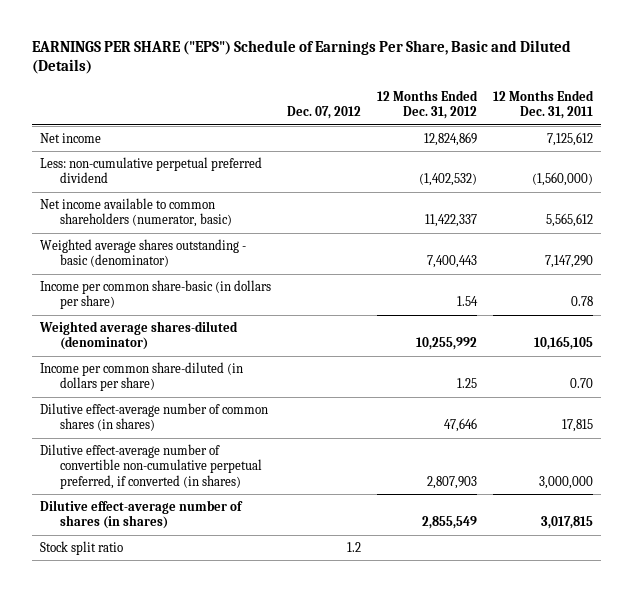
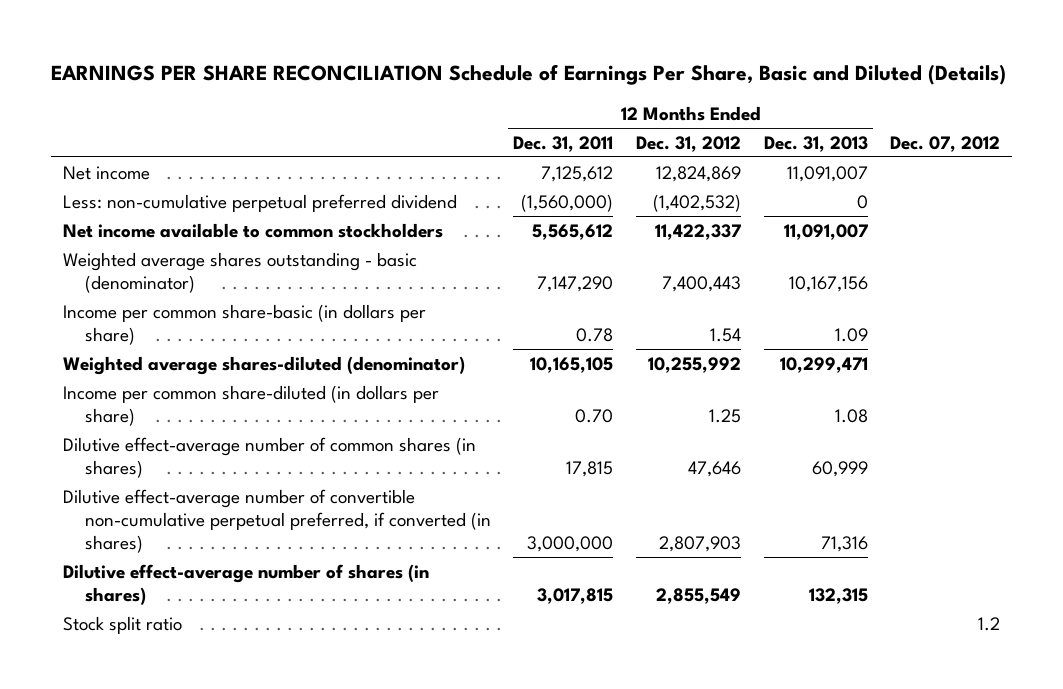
- EARNINGS PER SHARE ("EPS") Schedule of Earnings Per Share, Basic and Diluted (Details)
+ EARNINGS PER SHARE RECONCILIATION Schedule of Earnings Per Share, Basic and Diluted (Details)
- | Dec. 07, 2012 | 12 Months Ended Dec. 31, 2012 | 12 Months Ended Dec. 31, 2011
+ | 12 Months Ended Dec. 31, 2011 | 12 Months Ended Dec. 31, 2012 | 12 Months Ended Dec. 31, 2013 | Dec. 07, 2012
- Net income available to common shareholders (numerator, basic) | | 11,422,337 | 5,565,612
+ Net income available to common stockholders | 5,565,612 | 11,422,337 | 11,091,007 |

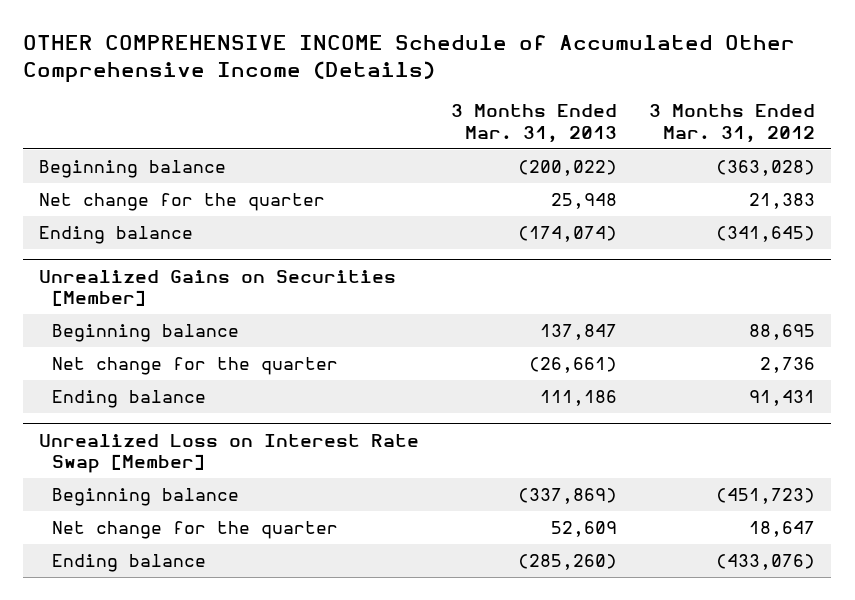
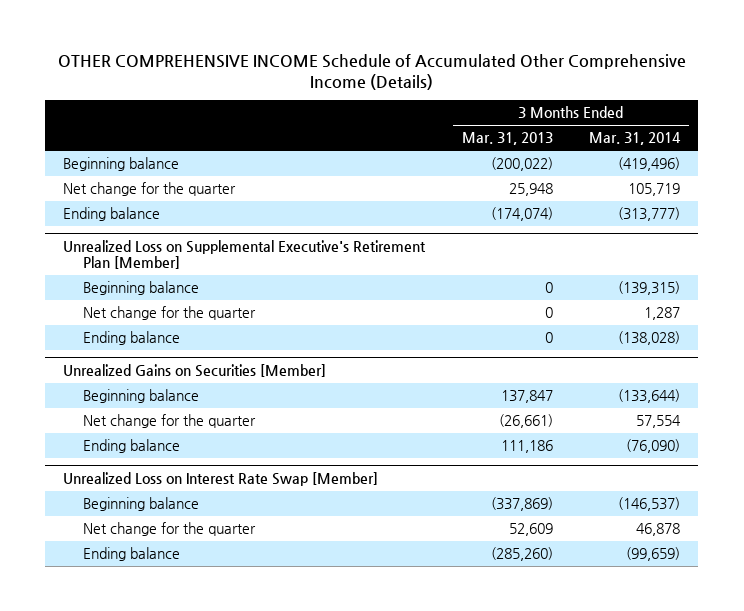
- | 3 Months Ended Mar. 31, 2013 | 3 Months Ended Mar. 31, 2012
+ | 3 Months Ended Mar. 31, 2013 | 3 Months Ended Mar. 31, 2014
+ Unrealized Loss on Supplemental Executive's Retirement Plan [Member]
+ Beginning balance | 0 | (139,315)
+ Net change for the quarter | 0 | 1,287
+ Ending balance | 0 | (138,028)

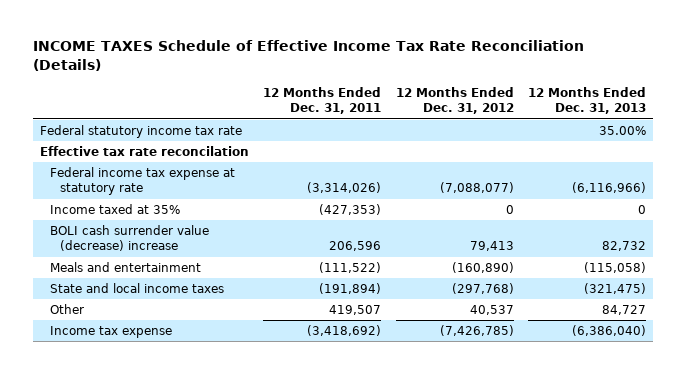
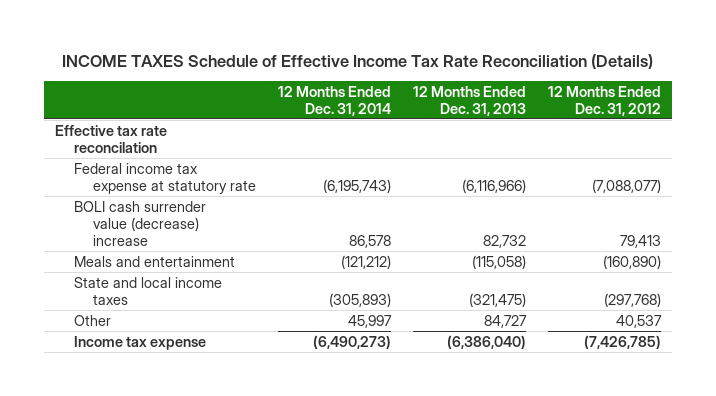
- | 12 Months Ended Dec. 31, 2011 | 12 Months Ended Dec. 31, 2012 | 12 Months Ended Dec. 31, 2013
+ | 12 Months Ended Dec. 31, 2014 | 12 Months Ended Dec. 31, 2013 | 12 Months Ended Dec. 31, 2012
- Federal statutory income tax rate | | | 35.00%
- Income taxed at 35% | (427,353) | 0 | 0

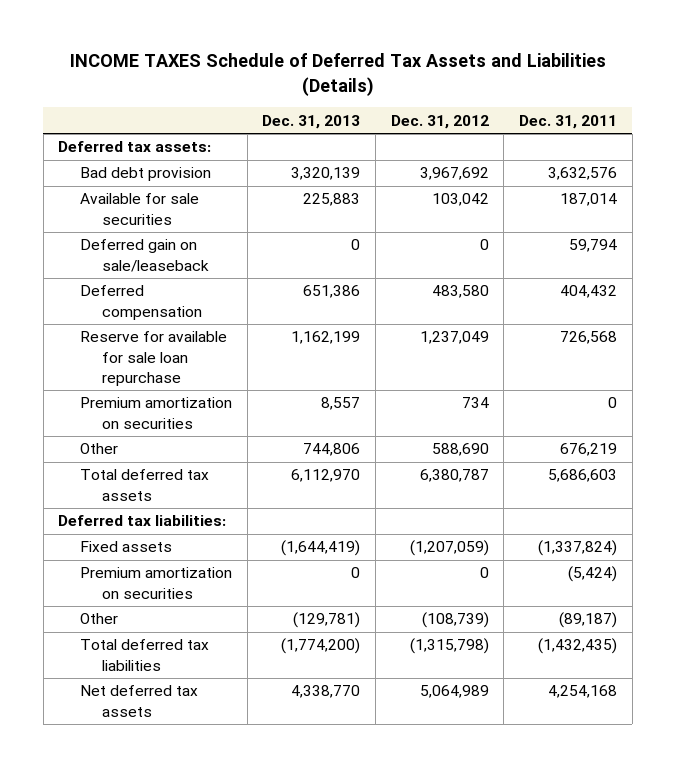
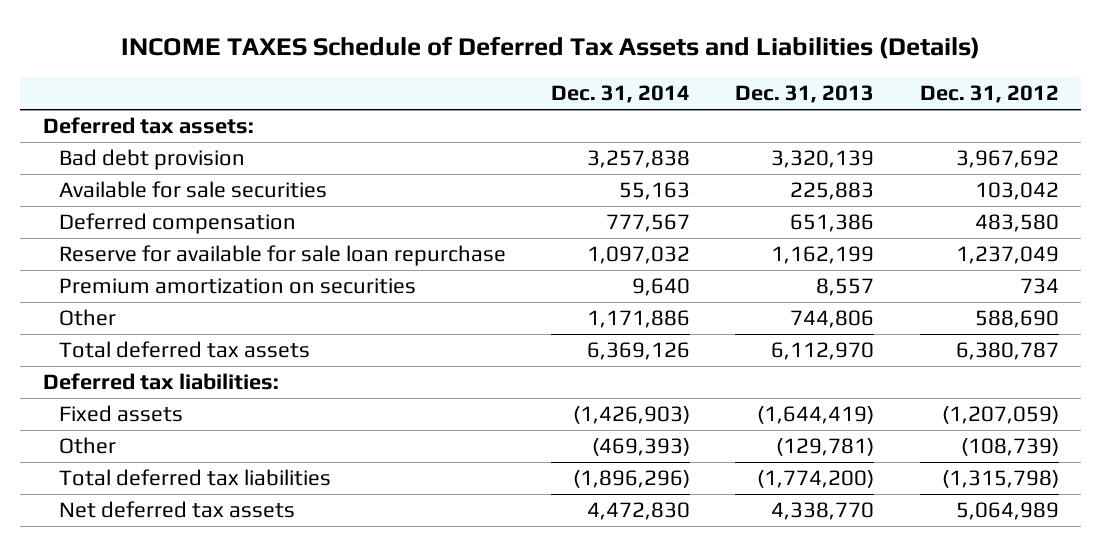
- | Dec. 31, 2013 | Dec. 31, 2012 | Dec. 31, 2011
+ | Dec. 31, 2014 | Dec. 31, 2013 | Dec. 31, 2012
- Deferred gain on sale/leaseback | 0 | 0 | 59,794
- Premium amortization on securities | 0 | 0 | (5,424)

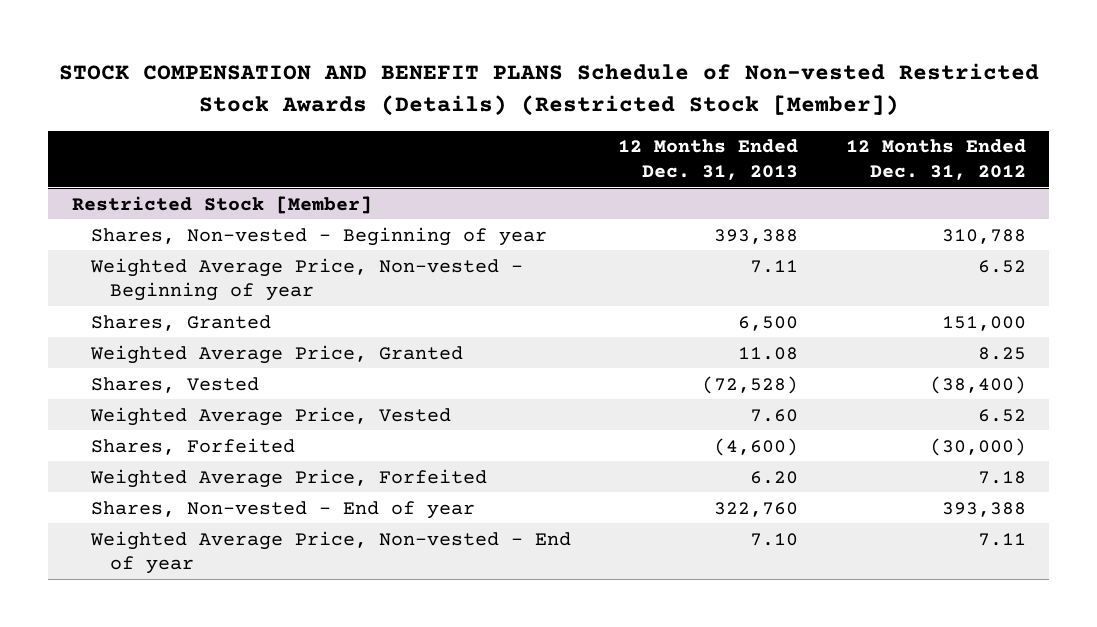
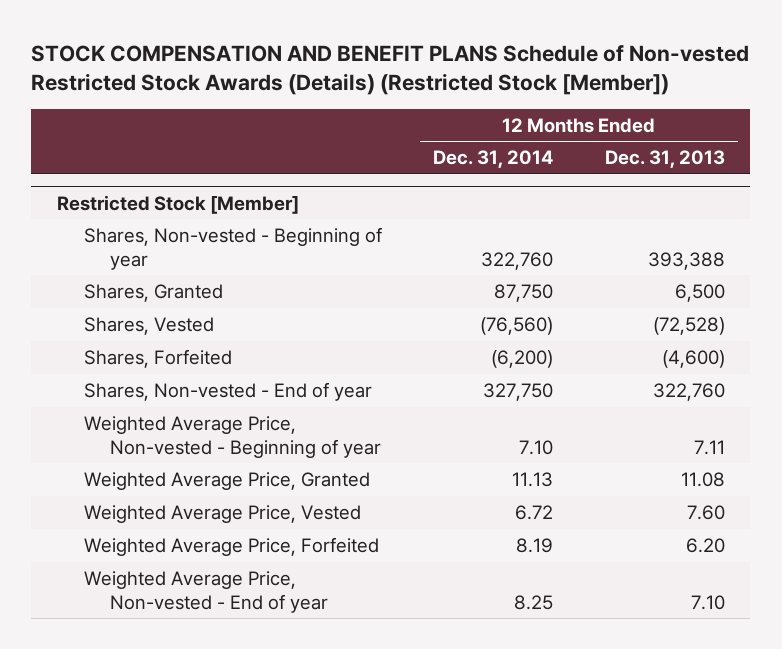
- | 12 Months Ended Dec. 31, 2013 | 12 Months Ended Dec. 31, 2012
+ | 12 Months Ended Dec. 31, 2014 | 12 Months Ended Dec. 31, 2013
@ Restricted Stock [Member]
moved down: Weighted Average Price, Non-vested - Beginning of year | 7.10 | 7.11
moved down: Weighted Average Price, Granted | 11.13 | 11.08
moved down: Weighted Average Price, Vested | 6.72 | 7.60
moved down: Weighted Average Price, Forfeited | 8.19 | 6.20

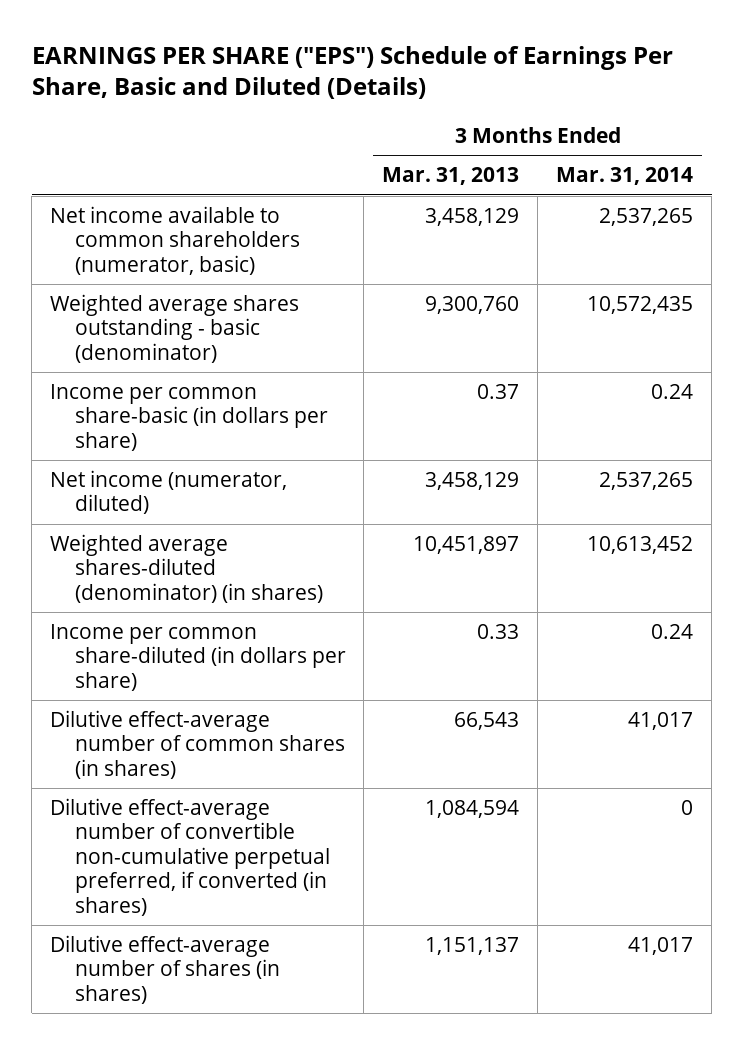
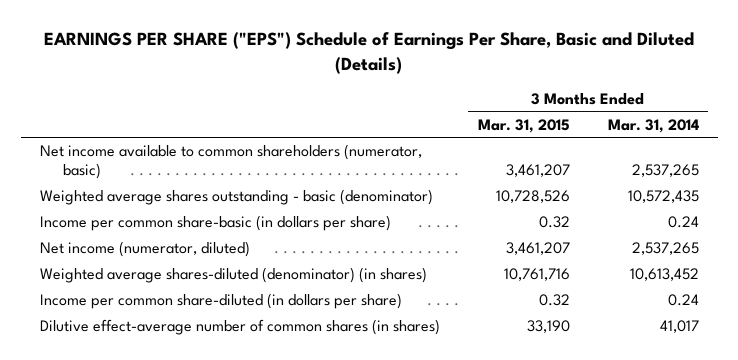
- | 3 Months Ended Mar. 31, 2013 | 3 Months Ended Mar. 31, 2014
+ | 3 Months Ended Mar. 31, 2015 | 3 Months Ended Mar. 31, 2014
- Dilutive effect-average number of convertible non-cumulative perpetual preferred, if converted (in shares) | 1,084,594 | 0
- Dilutive effect-average number of shares (in shares) | 1,151,137 | 41,017

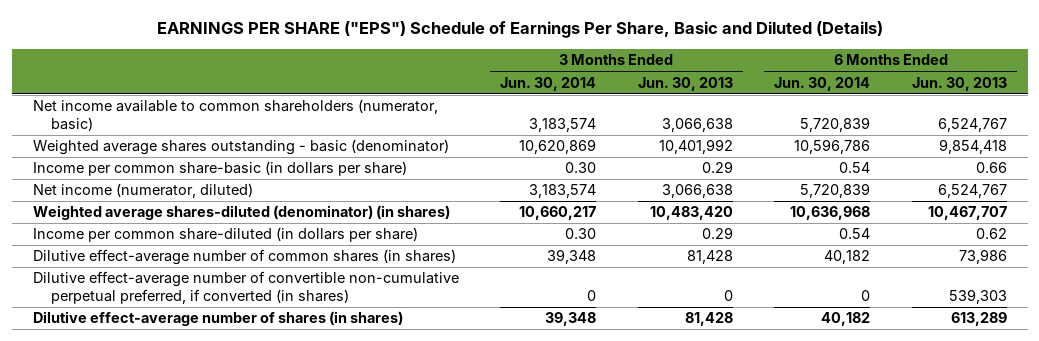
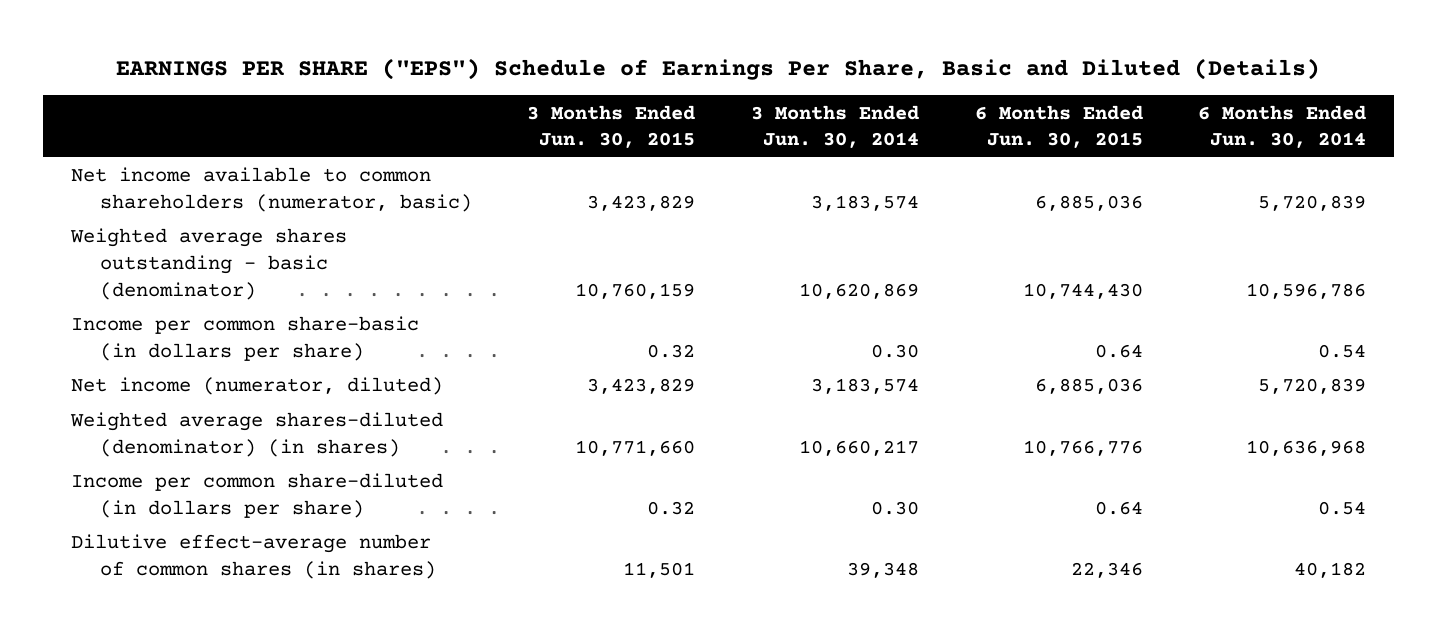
- | 3 Months Ended Jun. 30, 2014 | 3 Months Ended Jun. 30, 2013 | 6 Months Ended Jun. 30, 2014 | 6 Months Ended Jun. 30, 2013
+ | 3 Months Ended Jun. 30, 2015 | 3 Months Ended Jun. 30, 2014 | 6 Months Ended Jun. 30, 2015 | 6 Months Ended Jun. 30, 2014
- Dilutive effect-average number of convertible non-cumulative perpetual preferred, if converted (in shares) | 0 | 0 | 0 | 539,303
- Dilutive effect-average number of shares (in shares) | 39,348 | 81,428 | 40,182 | 613,289

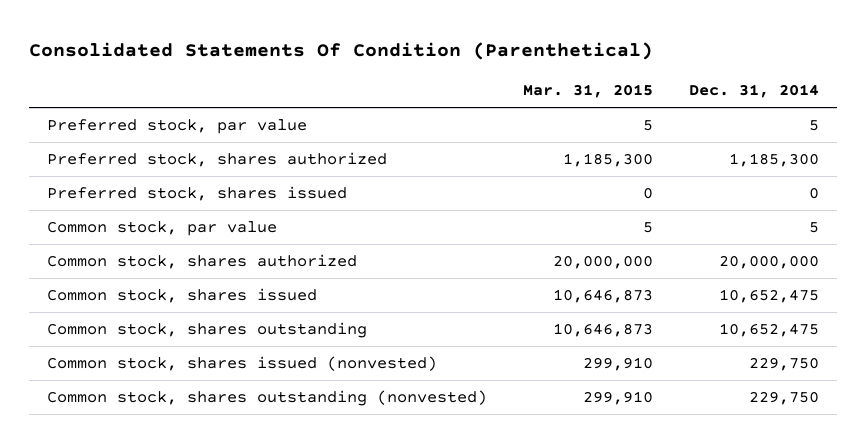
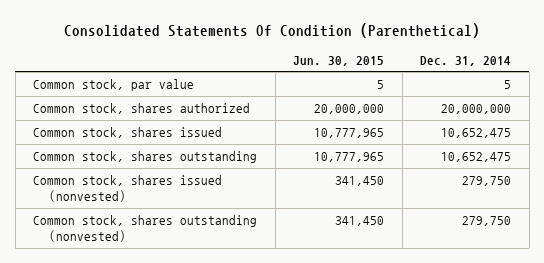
- | Mar. 31, 2015 | Dec. 31, 2014
+ | Jun. 30, 2015 | Dec. 31, 2014
- Preferred stock, par value | 5 | 5
- Preferred stock, shares authorized | 1,185,300 | 1,185,300
- Preferred stock, shares issued | 0 | 0
- Common stock, shares issued (nonvested) | 299,910 | 229,750
- Common stock, shares outstanding (nonvested) | 299,910 | 229,750
+ Common stock, shares issued (nonvested) | 341,450 | 279,750
+ Common stock, shares outstanding (nonvested) | 341,450 | 279,750

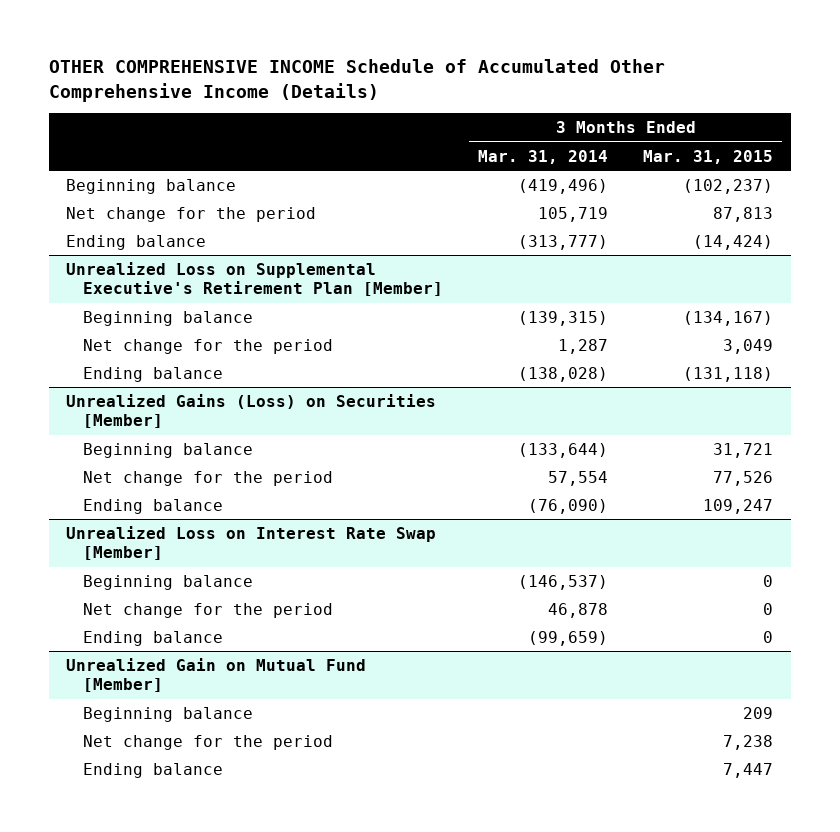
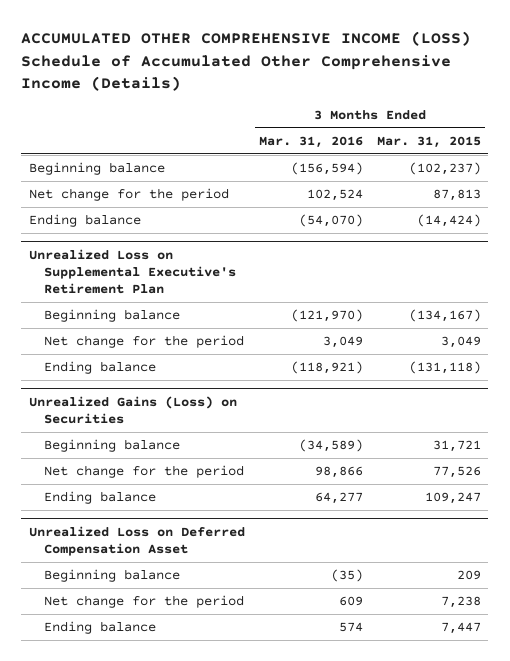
- OTHER COMPREHENSIVE INCOME Schedule of Accumulated Other Comprehensive Income (Details)
+ ACCUMULATED OTHER COMPREHENSIVE INCOME (LOSS) Schedule of Accumulated Other Comprehensive Income (Details)
- | 3 Months Ended Mar. 31, 2014 | 3 Months Ended Mar. 31, 2015
+ | 3 Months Ended Mar. 31, 2016 | 3 Months Ended Mar. 31, 2015
- Unrealized Loss on Supplemental Executive's Retirement Plan [Member]
+ Unrealized Loss on Supplemental Executive's Retirement Plan
- Unrealized Gains (Loss) on Securities [Member]
+ Unrealized Gains (Loss) on Securities
- Unrealized Loss on Interest Rate Swap [Member]
- Beginning balance | (146,537) | 0
- Net change for the period | 46,878 | 0
- Ending balance | (99,659) | 0
- Unrealized Gain on Mutual Fund [Member]
+ Unrealized Loss on Deferred Compensation Asset

